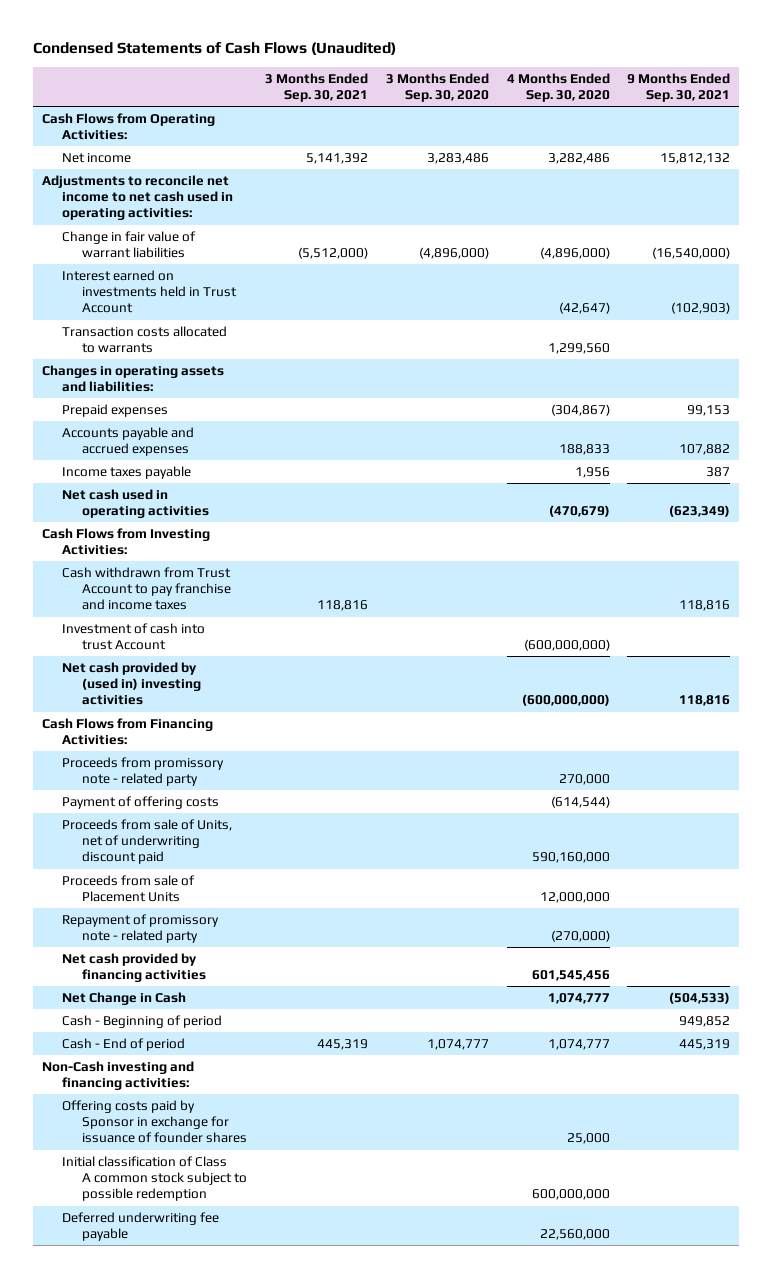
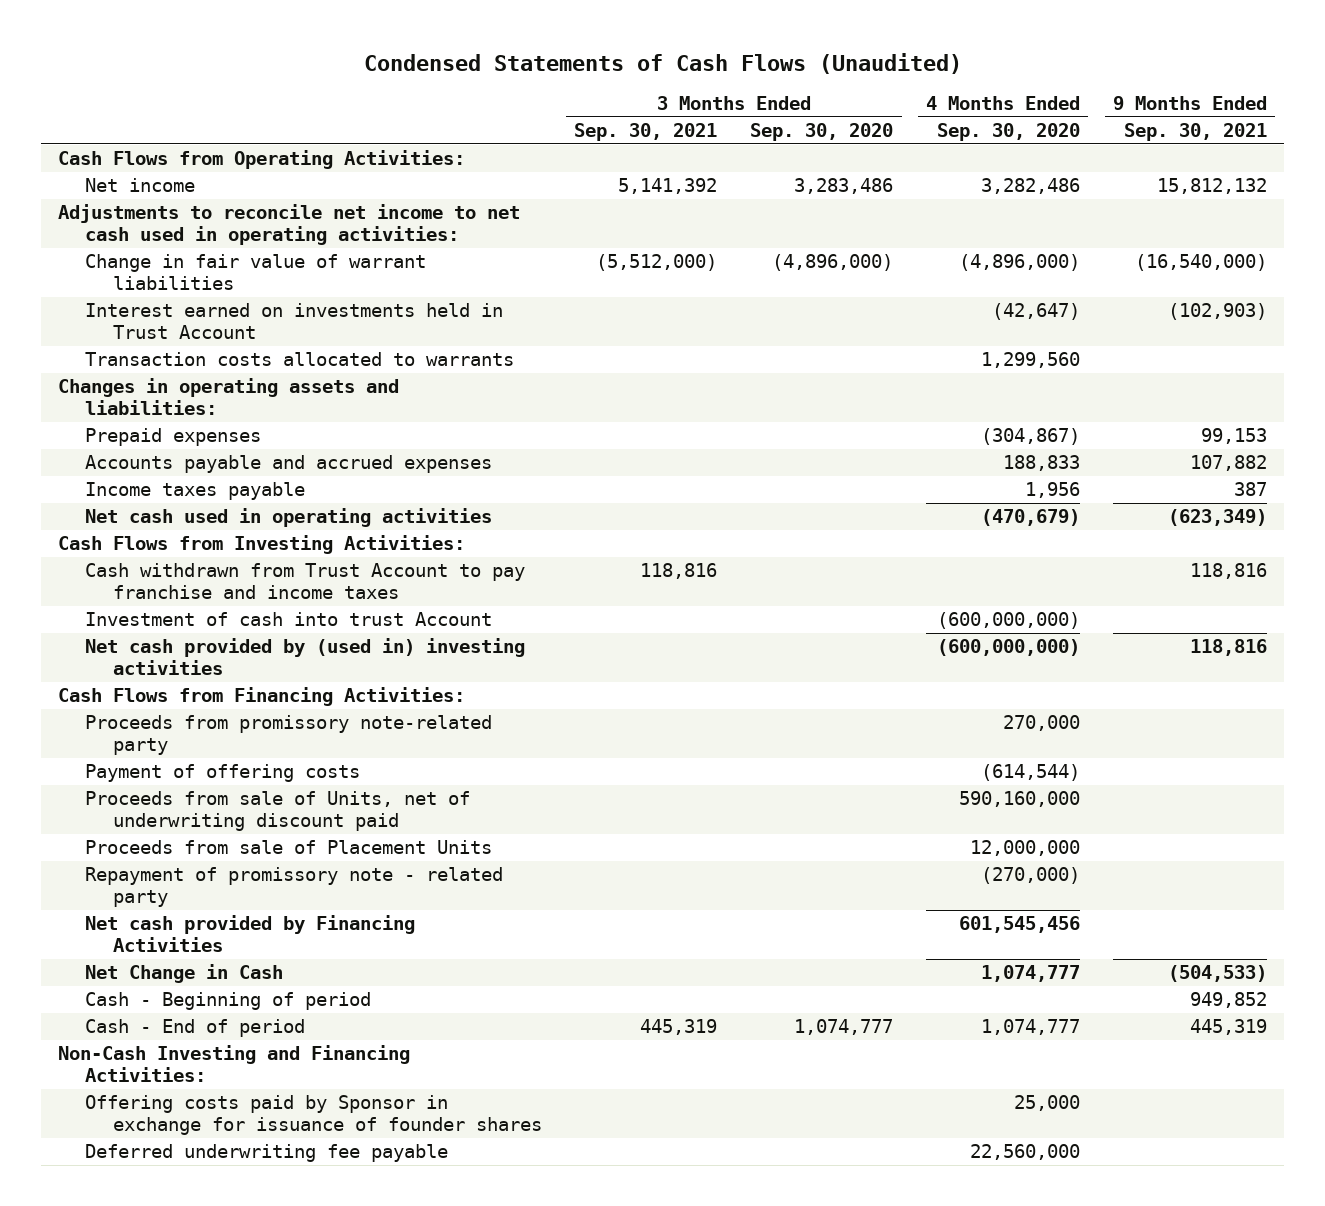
- Proceeds from promissory note - related party | | | 270,000 |
+ Proceeds from promissory note-related party | | | 270,000 |
- Net cash provided by financing activities | | | 601,545,456 |
+ Net cash provided by Financing Activities | | | 601,545,456 |
- Non-Cash investing and financing activities:
+ Non-Cash Investing and Financing Activities:
- Initial classification of Class A common stock subject to possible redemption | | | 600,000,000 |

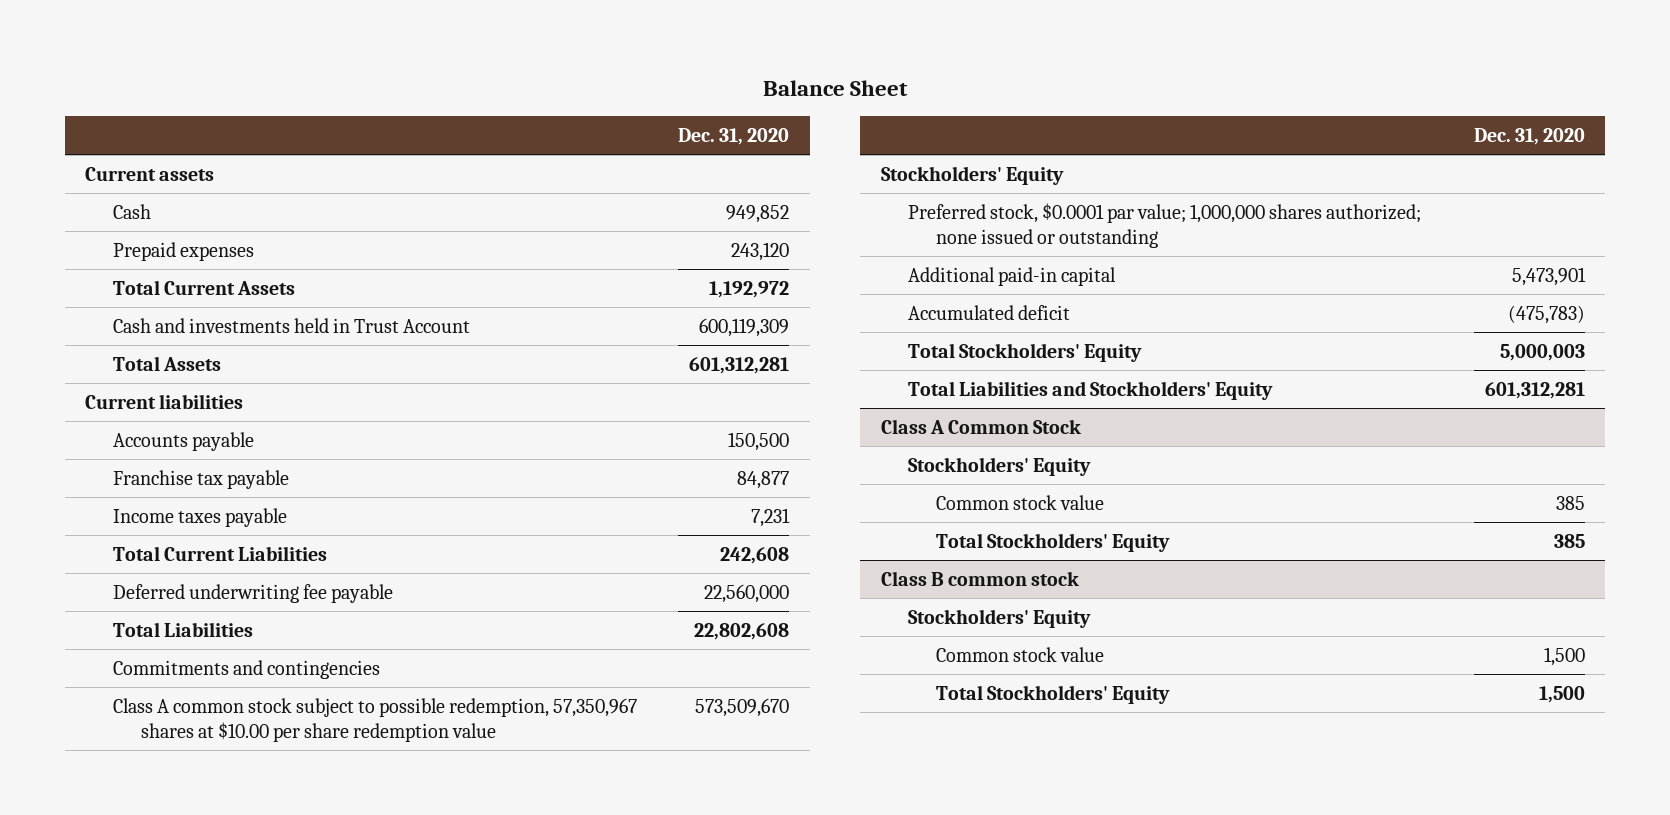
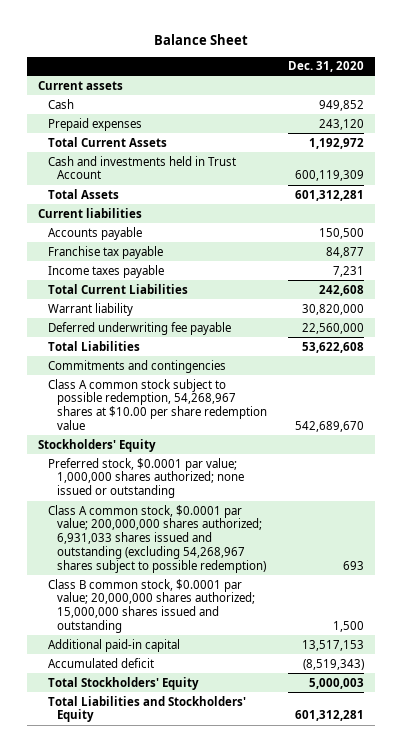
+ Warrant liability | 30,820,000
- Total Liabilities | 22,802,608
+ Total Liabilities | 53,622,608
- Class A common stock subject to possible redemption, 57,350,967 shares at $10.00 per share redemption value | 573,509,670
+ Class A common stock subject to possible redemption, 54,268,967 shares at $10.00 per share redemption value | 542,689,670
- Additional paid-in capital | 5,473,901
- Accumulated deficit | (475,783)
+ Class A common stock, $0.0001 par value; 200,000,000 shares authorized; 6,931,033 shares issued and outstanding (excluding 54,268,967 shares subject to possible redemption) | 693
+ Class B common stock, $0.0001 par value; 20,000,000 shares authorized; 15,000,000 shares issued and outstanding | 1,500
+ Additional paid-in capital | 13,517,153
+ Accumulated deficit | (8,519,343)
- Class A Common Stock
- Stockholders' Equity
- Common stock value | 385
- Total Stockholders' Equity | 385
- Class B common stock
- Stockholders' Equity
- Common stock value | 1,500
- Total Stockholders' Equity | 1,500

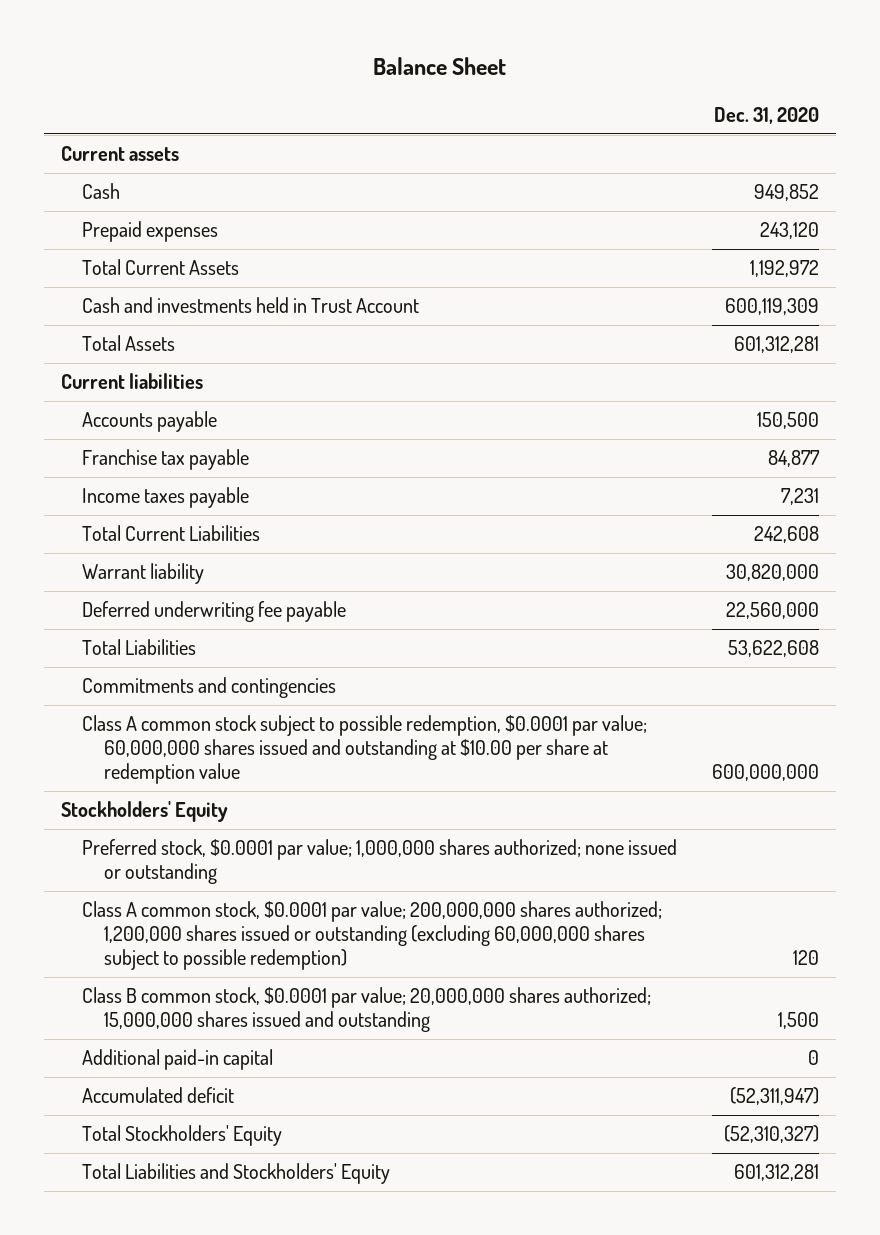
- Class A common stock subject to possible redemption, 54,268,967 shares at $10.00 per share redemption value | 542,689,670
+ Class A common stock subject to possible redemption, $0.0001 par value; 60,000,000 shares issued and outstanding at $10.00 per share at redemption value | 600,000,000
- Class A common stock, $0.0001 par value; 200,000,000 shares authorized; 6,931,033 shares issued and outstanding (excluding 54,268,967 shares subject to possible redemption) | 693
+ Class A common stock, $0.0001 par value; 200,000,000 shares authorized; 1,200,000 shares issued or outstanding (excluding 60,000,000 shares subject to possible redemption) | 120
- Additional paid-in capital | 13,517,153
- Accumulated deficit | (8,519,343)
- Total Stockholders' Equity | 5,000,003
+ Additional paid-in capital | 0
+ Accumulated deficit | (52,311,947)
+ Total Stockholders' Equity | (52,310,327)

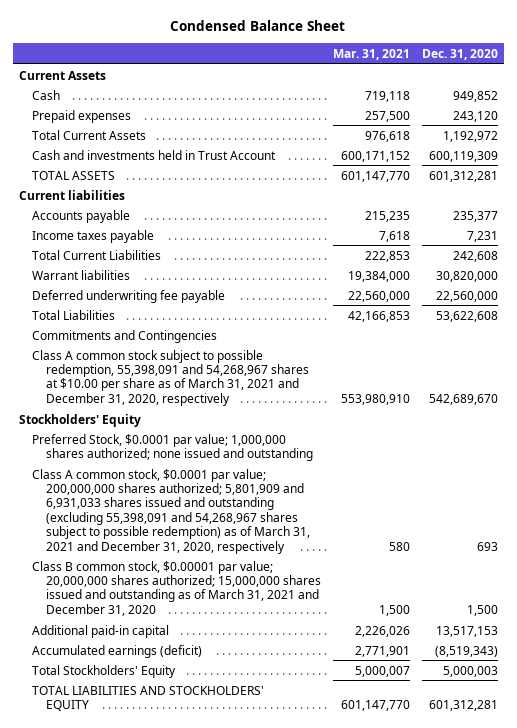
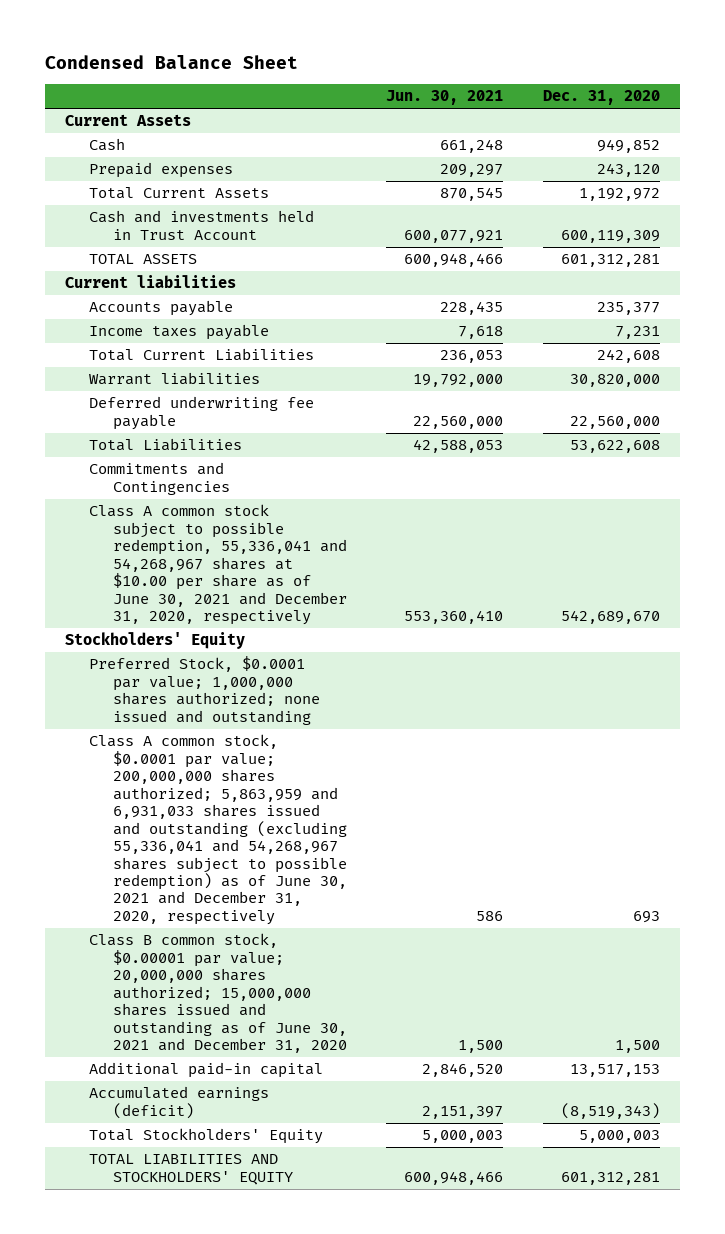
- | Mar. 31, 2021 | Dec. 31, 2020
+ | Jun. 30, 2021 | Dec. 31, 2020
- Class A common stock subject to possible redemption, 55,398,091 and 54,268,967 shares at $10.00 per share as of March 31, 2021 and December 31, 2020, respectively | 553,980,910 | 542,689,670
+ Class A common stock subject to possible redemption, 55,336,041 and 54,268,967 shares at $10.00 per share as of June 30, 2021 and December 31, 2020, respectively | 553,360,410 | 542,689,670
- Class A common stock, $0.0001 par value; 200,000,000 shares authorized; 5,801,909 and 6,931,033 shares issued and outstanding (excluding 55,398,091 and 54,268,967 shares subject to possible redemption) as of March 31, 2021 and December 31, 2020, respectively | 580 | 693
- Class B common stock, $0.00001 par value; 20,000,000 shares authorized; 15,000,000 shares issued and outstanding as of March 31, 2021 and December 31, 2020 | 1,500 | 1,500
+ Class A common stock, $0.0001 par value; 200,000,000 shares authorized; 5,863,959 and 6,931,033 shares issued and outstanding (excluding 55,336,041 and 54,268,967 shares subject to possible redemption) as of June 30, 2021 and December 31, 2020, respectively | 586 | 693
+ Class B common stock, $0.00001 par value; 20,000,000 shares authorized; 15,000,000 shares issued and outstanding as of June 30, 2021 and December 31, 2020 | 1,500 | 1,500

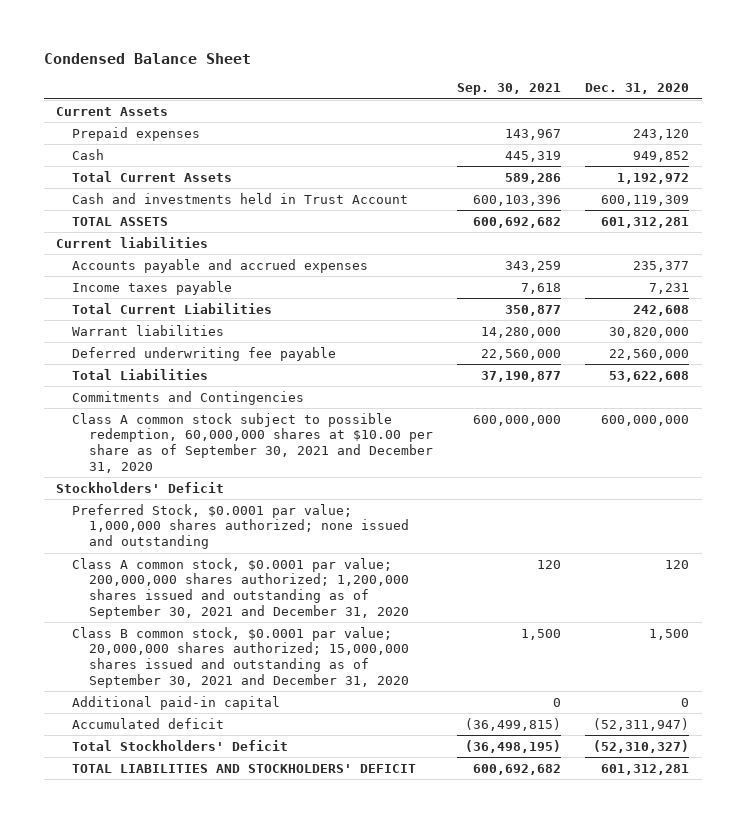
- | Jun. 30, 2021 | Dec. 31, 2020
+ | Sep. 30, 2021 | Dec. 31, 2020
moved down: Cash | 445,319 | 949,852
- Accounts payable | 228,435 | 235,377
+ Accounts payable and accrued expenses | 343,259 | 235,377
- Class A common stock subject to possible redemption, 55,336,041 and 54,268,967 shares at $10.00 per share as of June 30, 2021 and December 31, 2020, respectively | 553,360,410 | 542,689,670
- Stockholders' Equity
+ Class A common stock subject to possible redemption, 60,000,000 shares at $10.00 per share as of September 30, 2021 and December 31, 2020 | 600,000,000 | 600,000,000
+ Stockholders' Deficit
- Class A common stock, $0.0001 par value; 200,000,000 shares authorized; 5,863,959 and 6,931,033 shares issued and outstanding (excluding 55,336,041 and 54,268,967 shares subject to possible redemption) as of June 30, 2021 and December 31, 2020, respectively | 586 | 693
- Class B common stock, $0.00001 par value; 20,000,000 shares authorized; 15,000,000 shares issued and outstanding as of June 30, 2021 and December 31, 2020 | 1,500 | 1,500
- Additional paid-in capital | 2,846,520 | 13,517,153
- Accumulated earnings (deficit) | 2,151,397 | (8,519,343)
- Total Stockholders' Equity | 5,000,003 | 5,000,003
- TOTAL LIABILITIES AND STOCKHOLDERS' EQUITY | 600,948,466 | 601,312,281
+ Class A common stock, $0.0001 par value; 200,000,000 shares authorized; 1,200,000 shares issued and outstanding as of September 30, 2021 and December 31, 2020 | 120 | 120
+ Class B common stock, $0.0001 par value; 20,000,000 shares authorized; 15,000,000 shares issued and outstanding as of September 30, 2021 and December 31, 2020 | 1,500 | 1,500
+ Additional paid-in capital | 0 | 0
+ Accumulated deficit | (36,499,815) | (52,311,947)
+ Total Stockholders' Deficit | (36,498,195) | (52,310,327)
+ TOTAL LIABILITIES AND STOCKHOLDERS' DEFICIT | 600,692,682 | 601,312,281

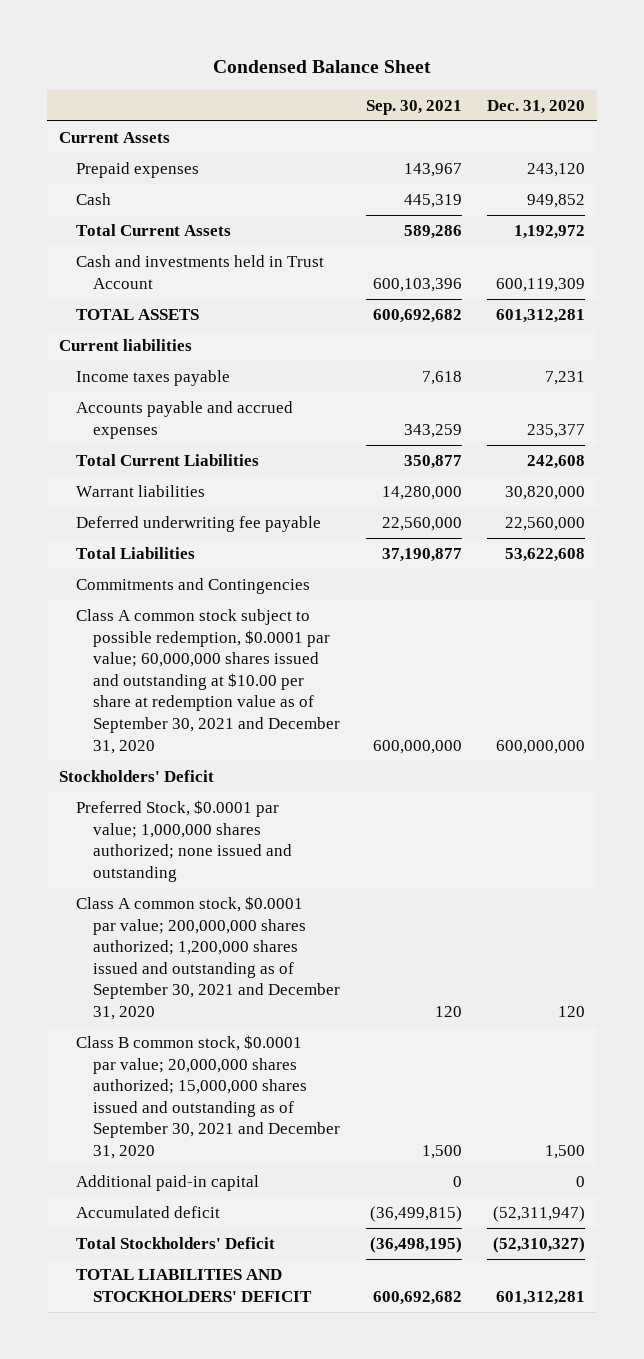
moved down: Accounts payable and accrued expenses | 343,259 | 235,377
- Class A common stock subject to possible redemption, 60,000,000 shares at $10.00 per share as of September 30, 2021 and December 31, 2020 | 600,000,000 | 600,000,000
+ Class A common stock subject to possible redemption, $0.0001 par value; 60,000,000 shares issued and outstanding at $10.00 per share at redemption value as of September 30, 2021 and December 31, 2020 | 600,000,000 | 600,000,000

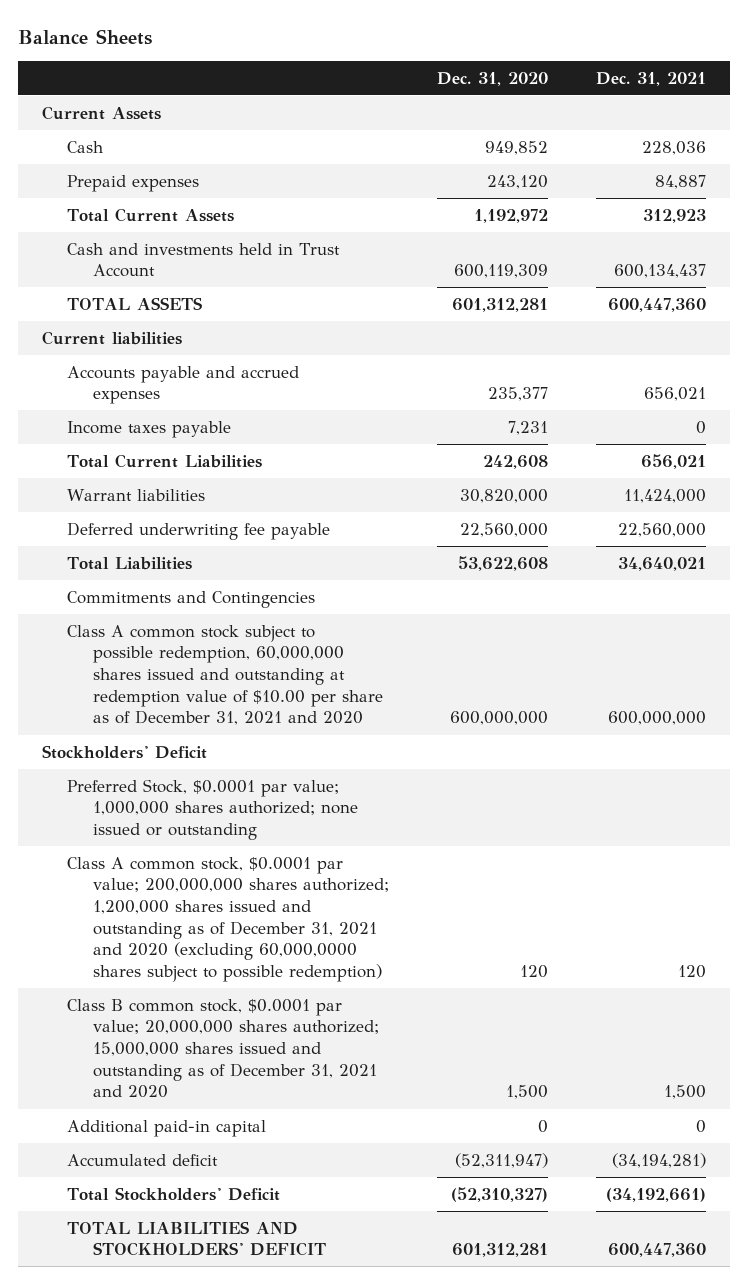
- Condensed Balance Sheet
+ Balance Sheets
- | Sep. 30, 2021 | Dec. 31, 2020
+ | Dec. 31, 2020 | Dec. 31, 2021
moved down: Prepaid expenses | 243,120 | 84,887
moved down: Income taxes payable | 7,231 | 0
- Class A common stock subject to possible redemption, $0.0001 par value; 60,000,000 shares issued and outstanding at $10.00 per share at redemption value as of September 30, 2021 and December 31, 2020 | 600,000,000 | 600,000,000
+ Class A common stock subject to possible redemption, 60,000,000 shares issued and outstanding at redemption value of $10.00 per share as of December 31, 2021 and 2020 | 600,000,000 | 600,000,000
- Preferred Stock, $0.0001 par value; 1,000,000 shares authorized; none issued and outstanding
- Class A common stock, $0.0001 par value; 200,000,000 shares authorized; 1,200,000 shares issued and outstanding as of September 30, 2021 and December 31, 2020 | 120 | 120
- Class B common stock, $0.0001 par value; 20,000,000 shares authorized; 15,000,000 shares issued and outstanding as of September 30, 2021 and December 31, 2020 | 1,500 | 1,500
+ Preferred Stock, $0.0001 par value; 1,000,000 shares authorized; none issued or outstanding
+ Class A common stock, $0.0001 par value; 200,000,000 shares authorized; 1,200,000 shares issued and outstanding as of December 31, 2021 and 2020 (excluding 60,000,0000 shares subject to possible redemption) | 120 | 120
+ Class B common stock, $0.0001 par value; 20,000,000 shares authorized; 15,000,000 shares issued and outstanding as of December 31, 2021 and 2020 | 1,500 | 1,500

